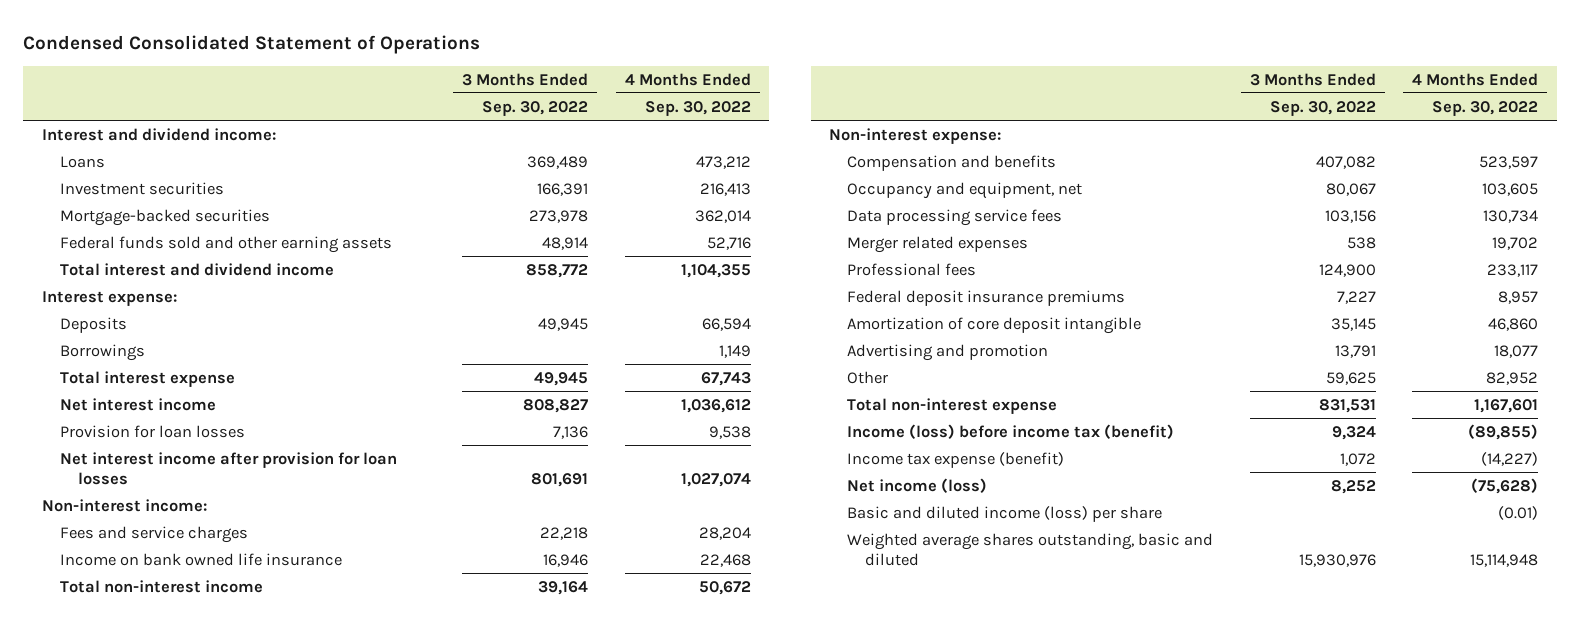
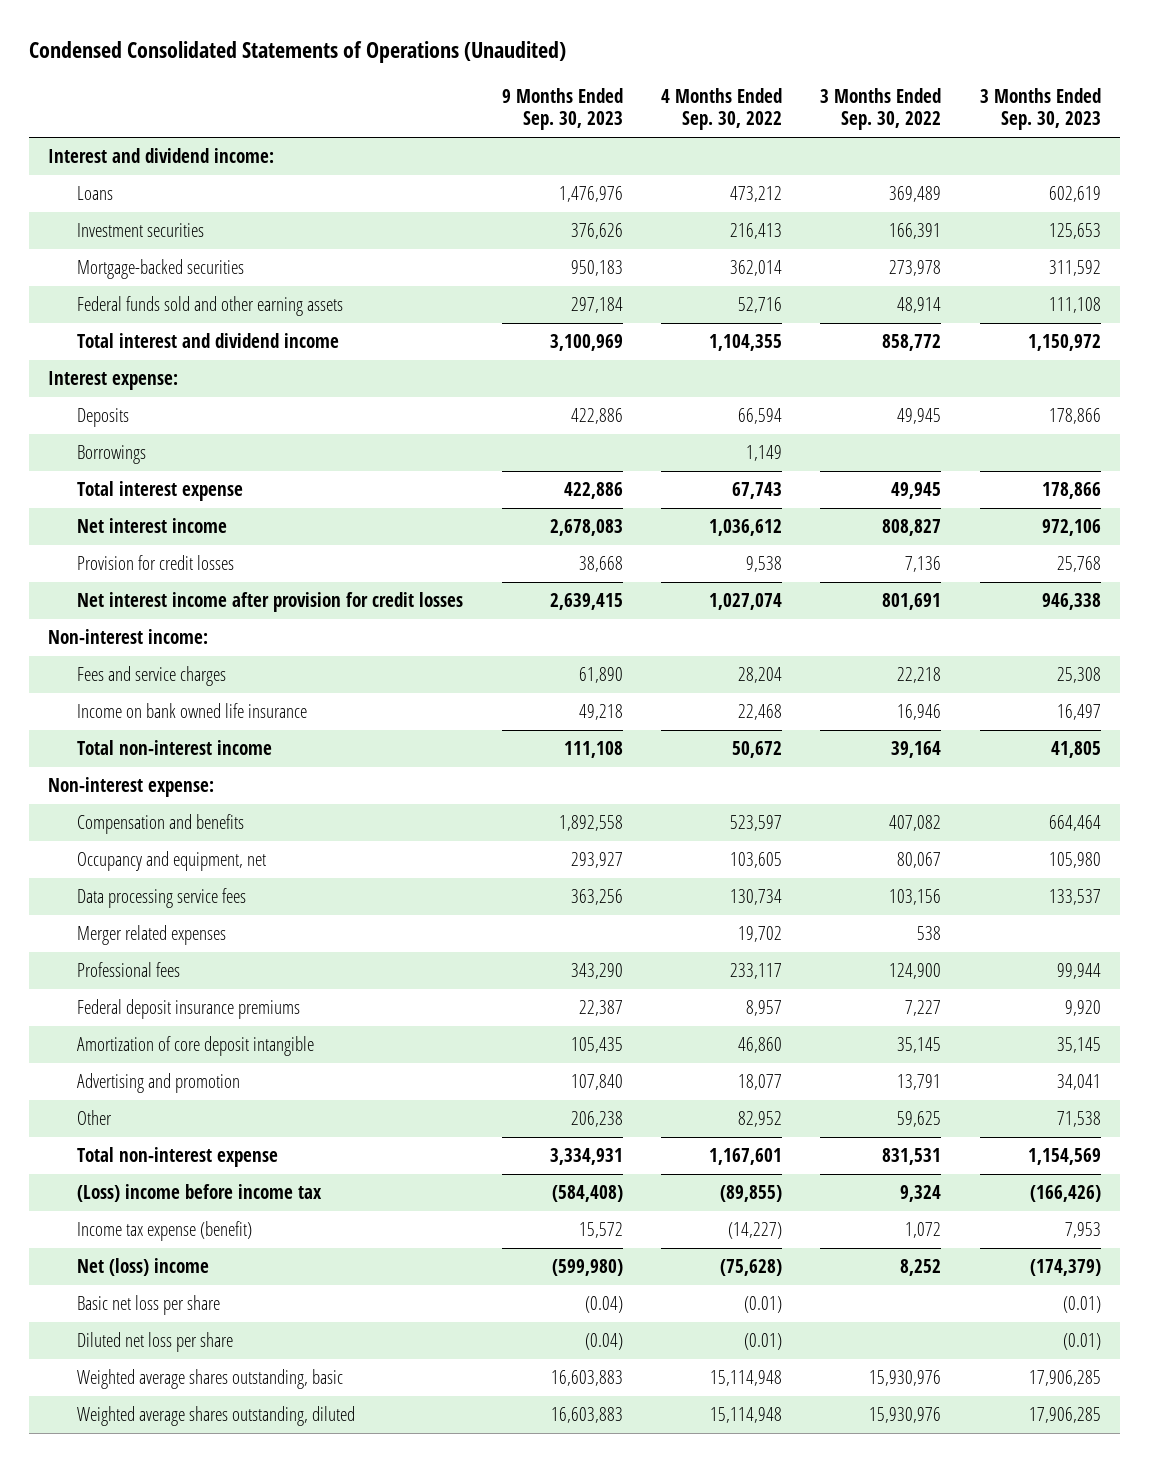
- Condensed Consolidated Statement of Operations
+ Condensed Consolidated Statements of Operations (Unaudited)
- | 3 Months Ended Sep. 30, 2022 | 4 Months Ended Sep. 30, 2022
+ | 9 Months Ended Sep. 30, 2023 | 4 Months Ended Sep. 30, 2022 | 3 Months Ended Sep. 30, 2022 | 3 Months Ended Sep. 30, 2023
- Provision for loan losses | 7,136 | 9,538
- Net interest income after provision for loan losses | 801,691 | 1,027,074
+ Provision for credit losses | 38,668 | 9,538 | 7,136 | 25,768
+ Net interest income after provision for credit losses | 2,639,415 | 1,027,074 | 801,691 | 946,338
- Income (loss) before income tax (benefit) | 9,324 | (89,855)
+ (Loss) income before income tax | (584,408) | (89,855) | 9,324 | (166,426)
- Net income (loss) | 8,252 | (75,628)
- Basic and diluted income (loss) per share | | (0.01)
- Weighted average shares outstanding, basic and diluted | 15,930,976 | 15,114,948
+ Net (loss) income | (599,980) | (75,628) | 8,252 | (174,379)
+ Basic net loss per share | (0.04) | (0.01) | | (0.01)
+ Diluted net loss per share | (0.04) | (0.01) | | (0.01)
+ Weighted average shares outstanding, basic | 16,603,883 | 15,114,948 | 15,930,976 | 17,906,285
+ Weighted average shares outstanding, diluted | 16,603,883 | 15,114,948 | 15,930,976 | 17,906,285

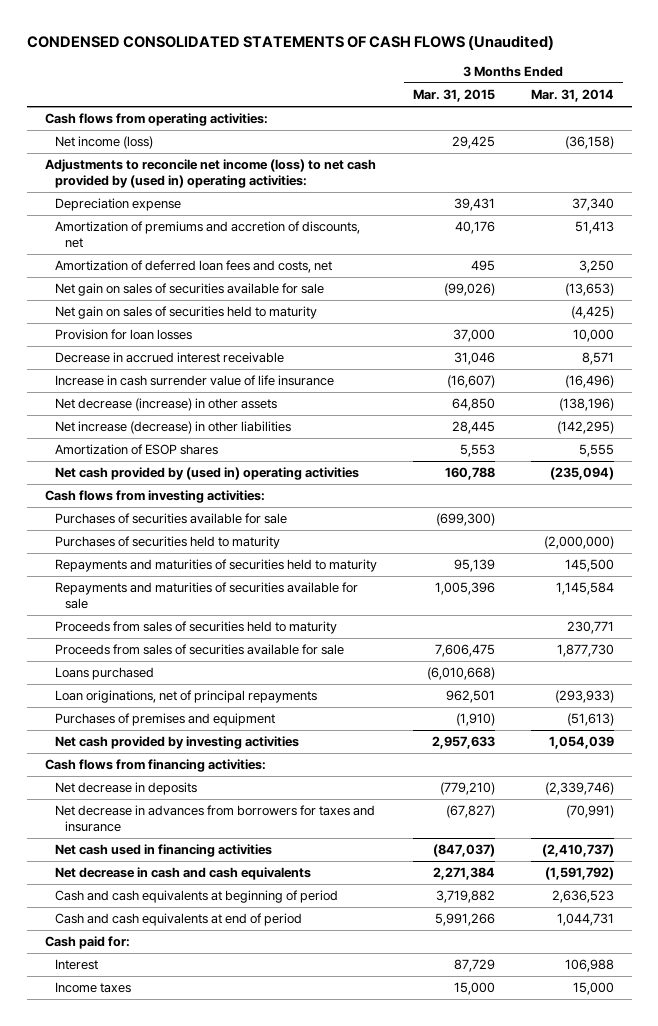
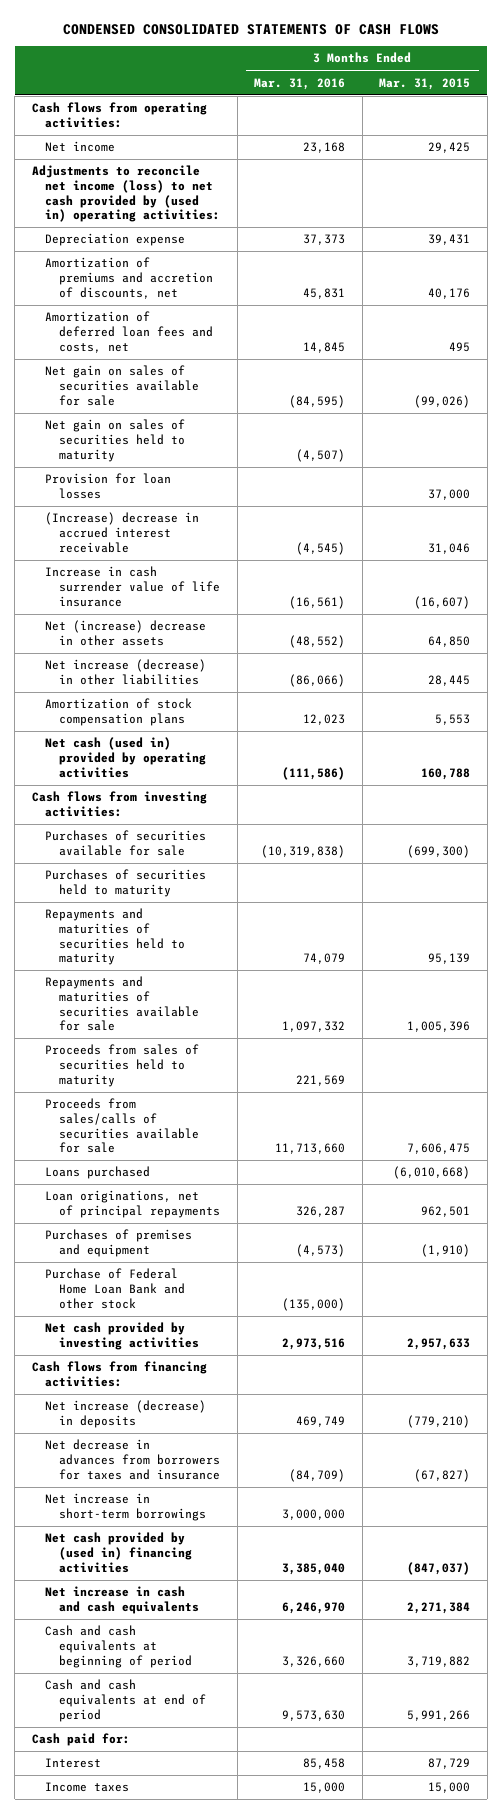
- CONDENSED CONSOLIDATED STATEMENTS OF CASH FLOWS (Unaudited)
+ CONDENSED CONSOLIDATED STATEMENTS OF CASH FLOWS
- | 3 Months Ended Mar. 31, 2015 | 3 Months Ended Mar. 31, 2014
+ | 3 Months Ended Mar. 31, 2016 | 3 Months Ended Mar. 31, 2015
- Net income (loss) | 29,425 | (36,158)
+ Net income | 23,168 | 29,425
- Decrease in accrued interest receivable | 31,046 | 8,571
+ (Increase) decrease in accrued interest receivable | (4,545) | 31,046
- Net decrease (increase) in other assets | 64,850 | (138,196)
+ Net (increase) decrease in other assets | (48,552) | 64,850
- Amortization of ESOP shares | 5,553 | 5,555
- Net cash provided by (used in) operating activities | 160,788 | (235,094)
+ Amortization of stock compensation plans | 12,023 | 5,553
+ Net cash (used in) provided by operating activities | (111,586) | 160,788
- Proceeds from sales of securities available for sale | 7,606,475 | 1,877,730
+ Proceeds from sales/calls of securities available for sale | 11,713,660 | 7,606,475
+ Purchase of Federal Home Loan Bank and other stock | (135,000) |
- Net decrease in deposits | (779,210) | (2,339,746)
+ Net increase (decrease) in deposits | 469,749 | (779,210)
- Net cash used in financing activities | (847,037) | (2,410,737)
- Net decrease in cash and cash equivalents | 2,271,384 | (1,591,792)
+ Net increase in short-term borrowings | 3,000,000 |
+ Net cash provided by (used in) financing activities | 3,385,040 | (847,037)
+ Net increase in cash and cash equivalents | 6,246,970 | 2,271,384

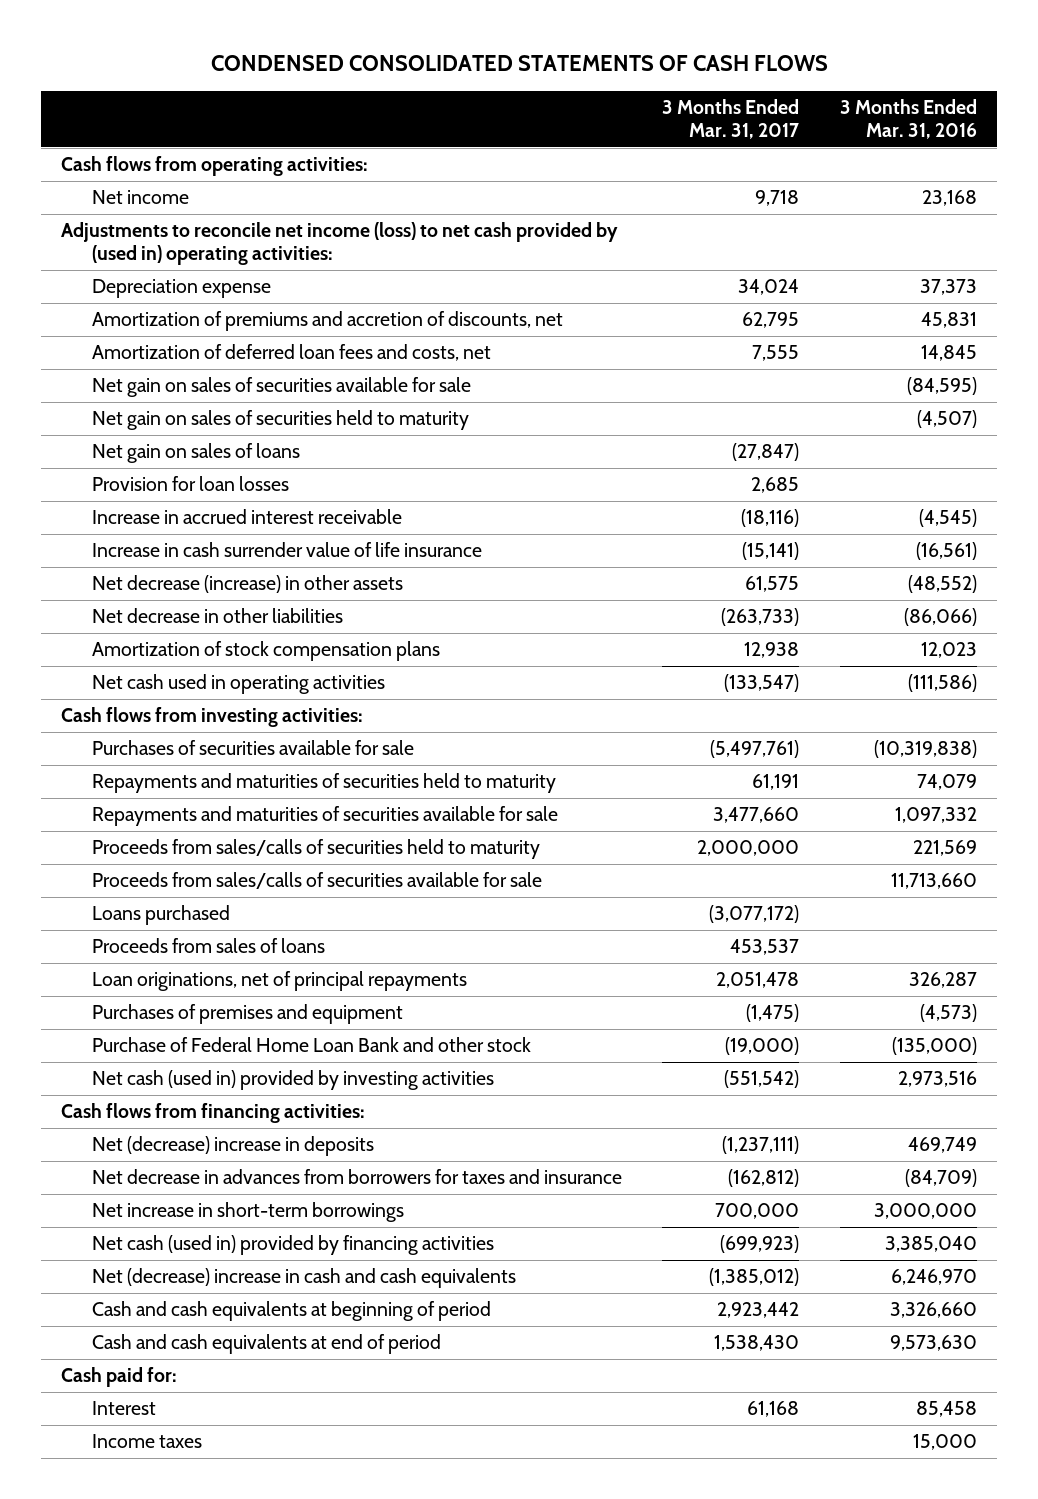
- | 3 Months Ended Mar. 31, 2016 | 3 Months Ended Mar. 31, 2015
+ | 3 Months Ended Mar. 31, 2017 | 3 Months Ended Mar. 31, 2016
+ Net gain on sales of loans | (27,847) |
- (Increase) decrease in accrued interest receivable | (4,545) | 31,046
+ Increase in accrued interest receivable | (18,116) | (4,545)
- Net (increase) decrease in other assets | (48,552) | 64,850
- Net increase (decrease) in other liabilities | (86,066) | 28,445
+ Net decrease (increase) in other assets | 61,575 | (48,552)
+ Net decrease in other liabilities | (263,733) | (86,066)
- Net cash (used in) provided by operating activities | (111,586) | 160,788
+ Net cash used in operating activities | (133,547) | (111,586)
- Purchases of securities held to maturity
- Proceeds from sales of securities held to maturity | 221,569 |
+ Proceeds from sales/calls of securities held to maturity | 2,000,000 | 221,569
+ Proceeds from sales of loans | 453,537 |
- Net cash provided by investing activities | 2,973,516 | 2,957,633
+ Net cash (used in) provided by investing activities | (551,542) | 2,973,516
- Net increase (decrease) in deposits | 469,749 | (779,210)
+ Net (decrease) increase in deposits | (1,237,111) | 469,749
- Net cash provided by (used in) financing activities | 3,385,040 | (847,037)
- Net increase in cash and cash equivalents | 6,246,970 | 2,271,384
+ Net cash (used in) provided by financing activities | (699,923) | 3,385,040
+ Net (decrease) increase in cash and cash equivalents | (1,385,012) | 6,246,970

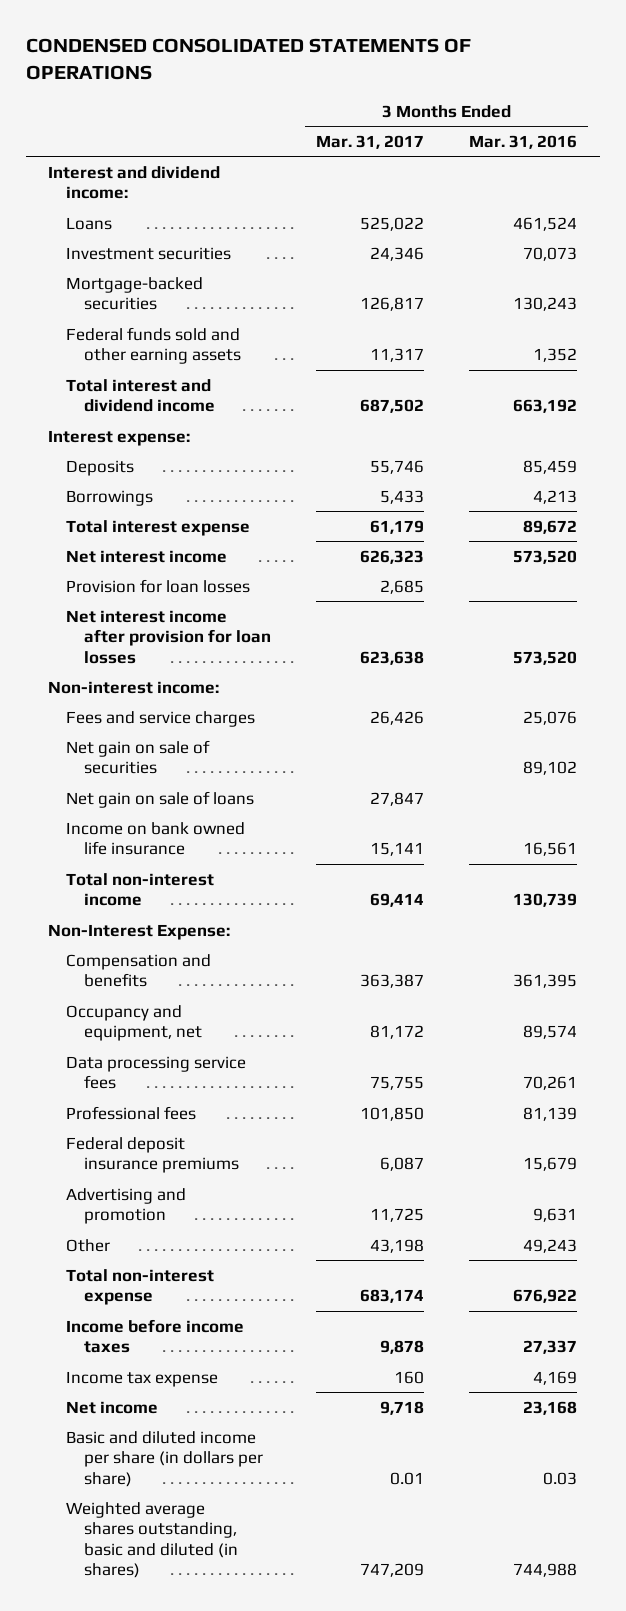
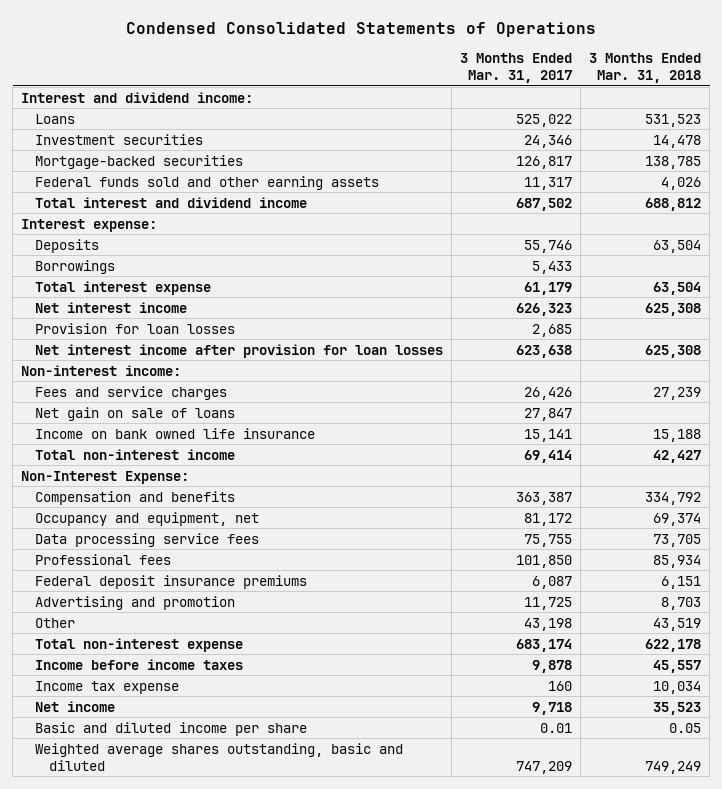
- CONDENSED CONSOLIDATED STATEMENTS OF OPERATIONS
+ Condensed Consolidated Statements of Operations
- | 3 Months Ended Mar. 31, 2017 | 3 Months Ended Mar. 31, 2016
+ | 3 Months Ended Mar. 31, 2017 | 3 Months Ended Mar. 31, 2018
- Net gain on sale of securities | | 89,102
- Basic and diluted income per share (in dollars per share) | 0.01 | 0.03
- Weighted average shares outstanding, basic and diluted (in shares) | 747,209 | 744,988
+ Basic and diluted income per share | 0.01 | 0.05
+ Weighted average shares outstanding, basic and diluted | 747,209 | 749,249

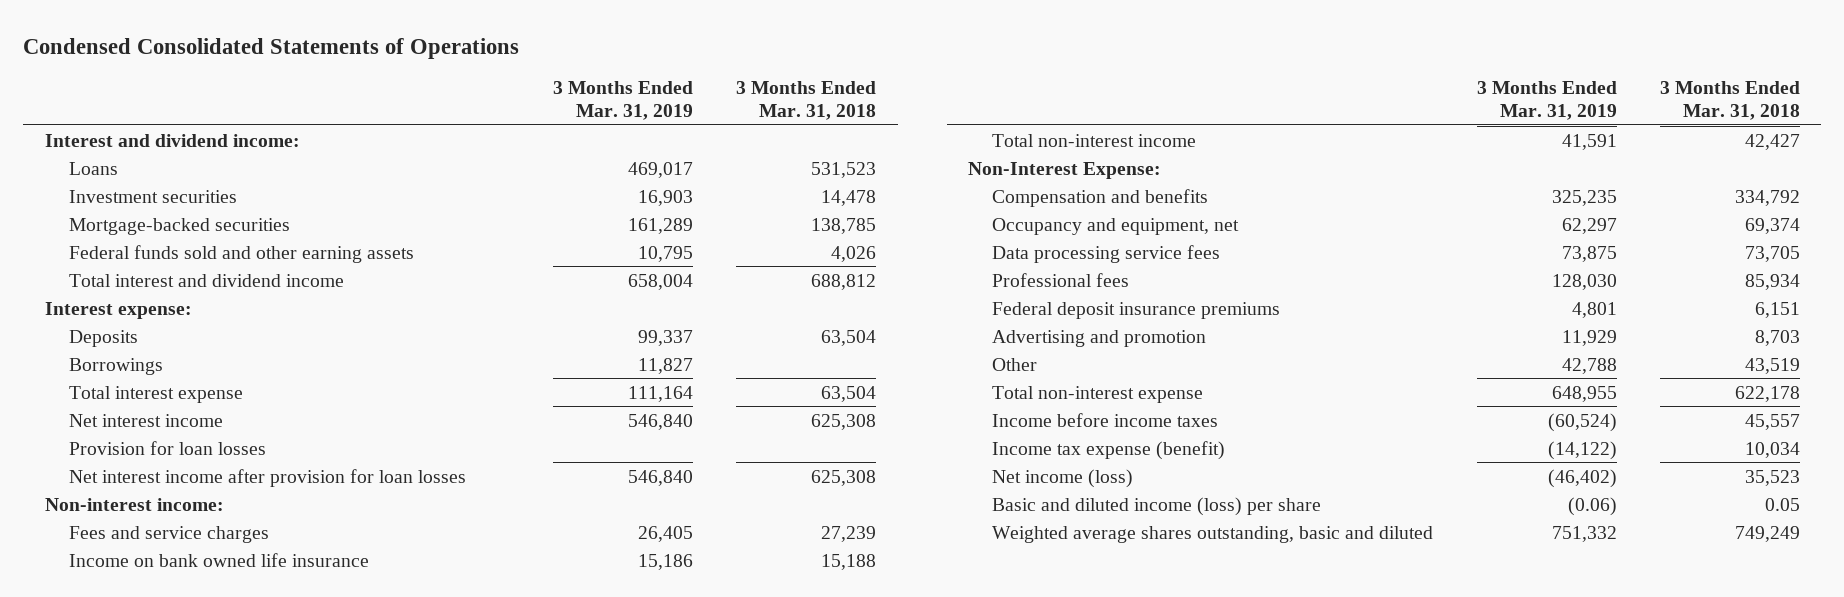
- | 3 Months Ended Mar. 31, 2017 | 3 Months Ended Mar. 31, 2018
+ | 3 Months Ended Mar. 31, 2019 | 3 Months Ended Mar. 31, 2018
- Net gain on sale of loans | 27,847 |
- Income tax expense | 160 | 10,034
- Net income | 9,718 | 35,523
- Basic and diluted income per share | 0.01 | 0.05
+ Income tax expense (benefit) | (14,122) | 10,034
+ Net income (loss) | (46,402) | 35,523
+ Basic and diluted income (loss) per share | (0.06) | 0.05

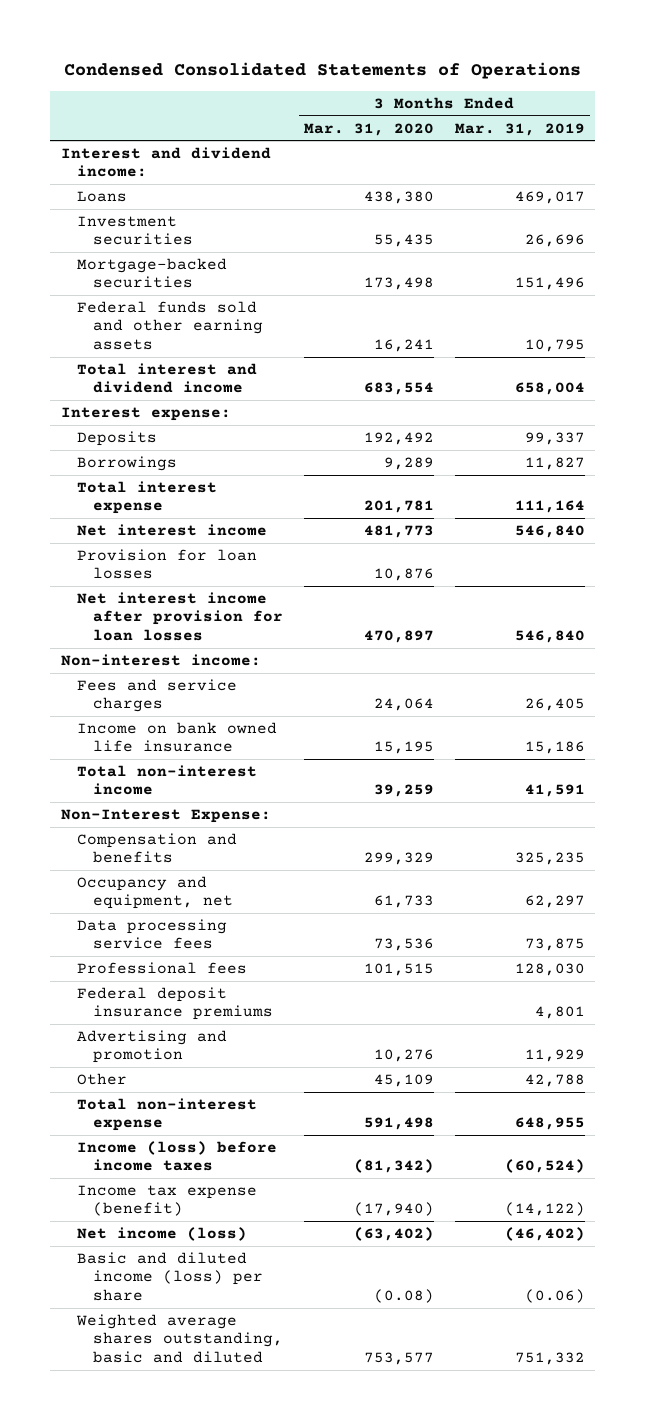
- | 3 Months Ended Mar. 31, 2019 | 3 Months Ended Mar. 31, 2018
+ | 3 Months Ended Mar. 31, 2020 | 3 Months Ended Mar. 31, 2019
- Investment securities | 16,903 | 14,478
- Mortgage-backed securities | 161,289 | 138,785
+ Investment securities | 55,435 | 26,696
+ Mortgage-backed securities | 173,498 | 151,496
- Income before income taxes | (60,524) | 45,557
+ Income (loss) before income taxes | (81,342) | (60,524)

